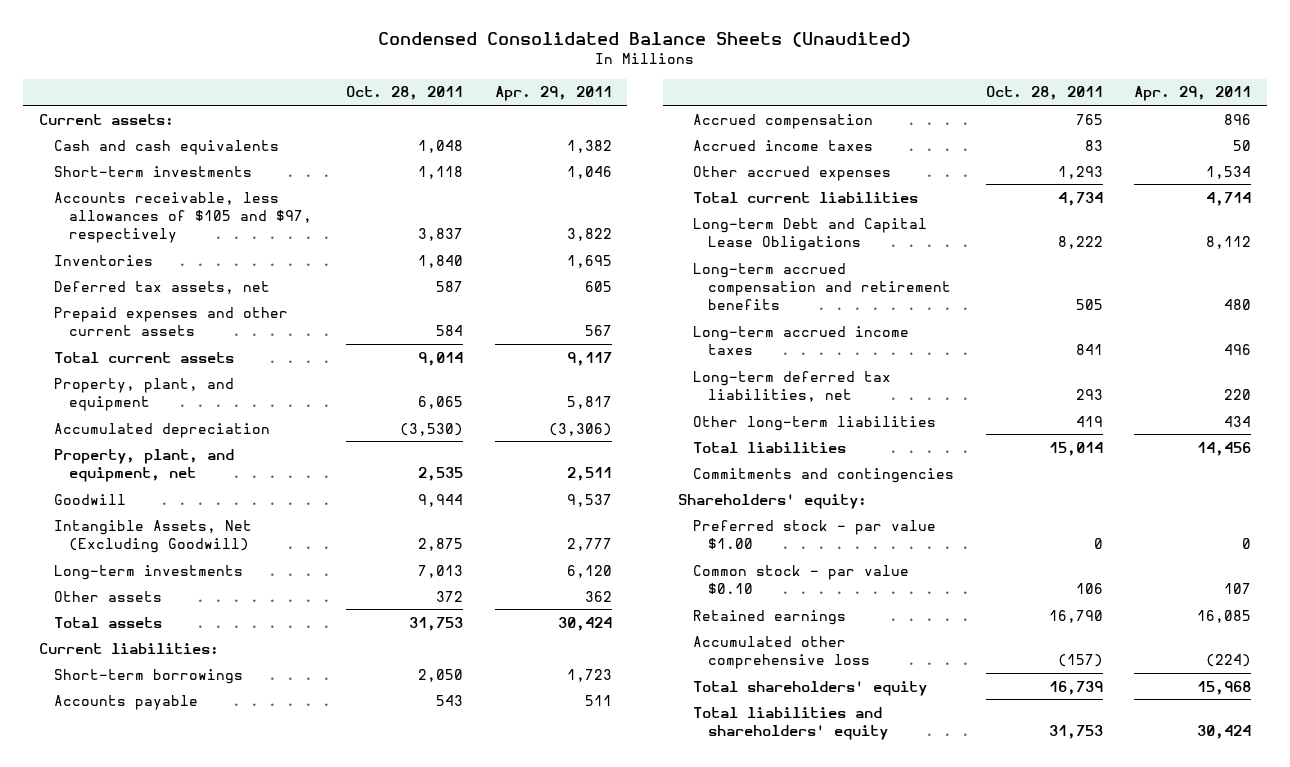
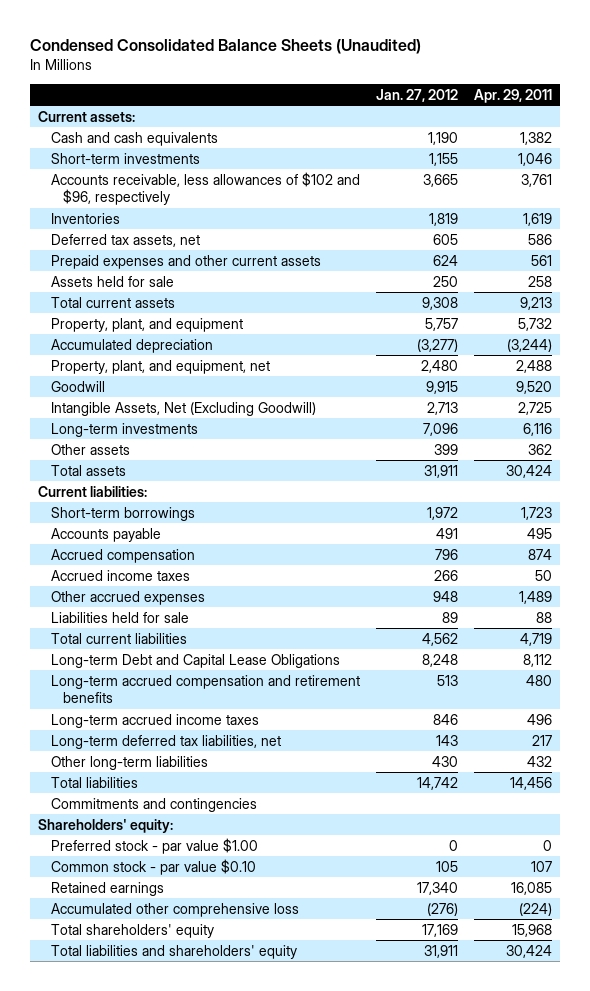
- | Oct. 28, 2011 | Apr. 29, 2011
+ | Jan. 27, 2012 | Apr. 29, 2011
- Accounts receivable, less allowances of $105 and $97, respectively | 3,837 | 3,822
- Inventories | 1,840 | 1,695
- Deferred tax assets, net | 587 | 605
- Prepaid expenses and other current assets | 584 | 567
- Total current assets | 9,014 | 9,117
- Property, plant, and equipment | 6,065 | 5,817
- Accumulated depreciation | (3,530) | (3,306)
- Property, plant, and equipment, net | 2,535 | 2,511
- Goodwill | 9,944 | 9,537
- Intangible Assets, Net (Excluding Goodwill) | 2,875 | 2,777
- Long-term investments | 7,013 | 6,120
+ Accounts receivable, less allowances of $102 and $96, respectively | 3,665 | 3,761
+ Inventories | 1,819 | 1,619
+ Deferred tax assets, net | 605 | 586
+ Prepaid expenses and other current assets | 624 | 561
+ Assets held for sale | 250 | 258
+ Total current assets | 9,308 | 9,213
+ Property, plant, and equipment | 5,757 | 5,732
+ Accumulated depreciation | (3,277) | (3,244)
+ Property, plant, and equipment, net | 2,480 | 2,488
+ Goodwill | 9,915 | 9,520
+ Intangible Assets, Net (Excluding Goodwill) | 2,713 | 2,725
+ Long-term investments | 7,096 | 6,116
- Accounts payable | 543 | 511
- Accrued compensation | 765 | 896
+ Accounts payable | 491 | 495
+ Accrued compensation | 796 | 874
- Other accrued expenses | 1,293 | 1,534
- Total current liabilities | 4,734 | 4,714
+ Other accrued expenses | 948 | 1,489
+ Liabilities held for sale | 89 | 88
+ Total current liabilities | 4,562 | 4,719
- Long-term deferred tax liabilities, net | 293 | 220
- Other long-term liabilities | 419 | 434
+ Long-term deferred tax liabilities, net | 143 | 217
+ Other long-term liabilities | 430 | 432

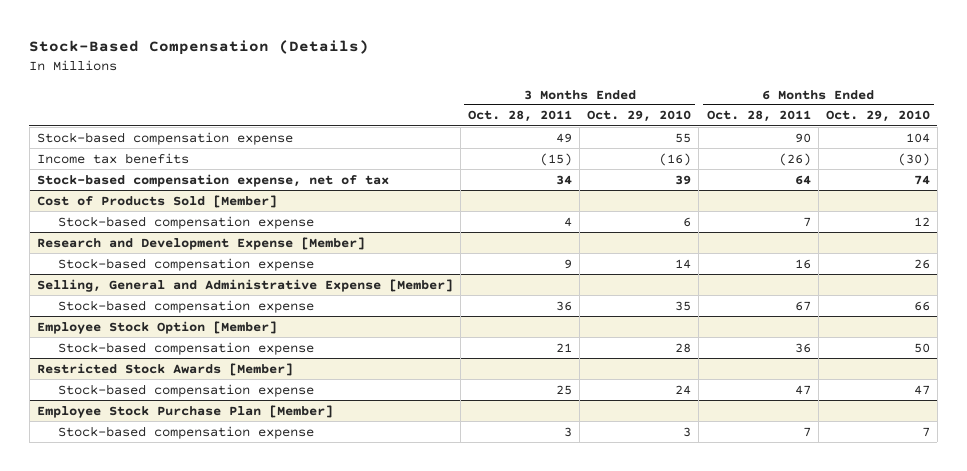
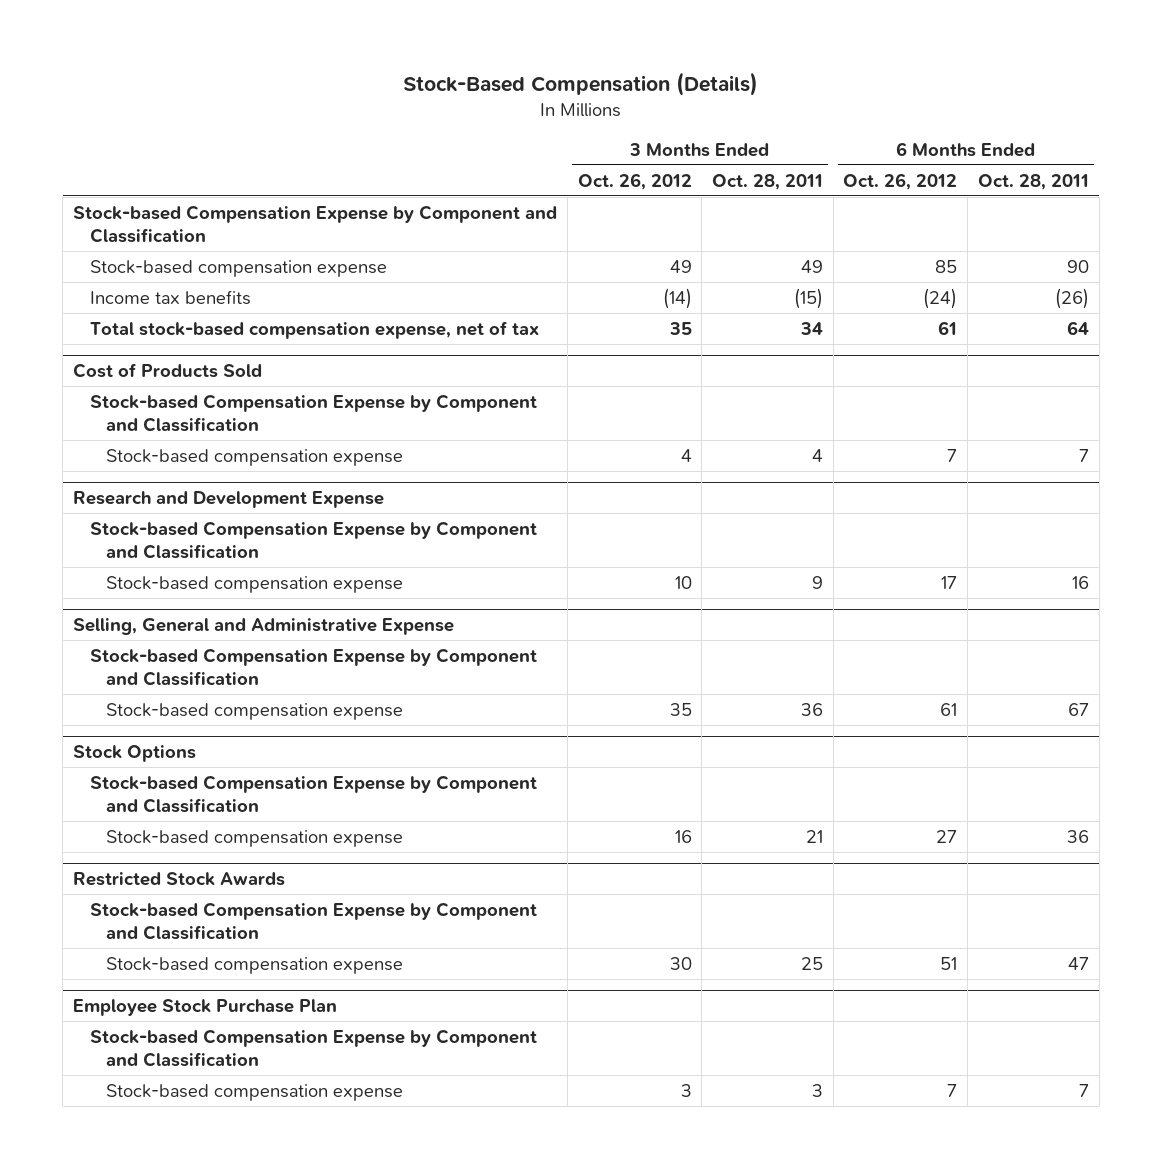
- | 3 Months Ended Oct. 28, 2011 | 3 Months Ended Oct. 29, 2010 | 6 Months Ended Oct. 28, 2011 | 6 Months Ended Oct. 29, 2010
+ | 3 Months Ended Oct. 26, 2012 | 3 Months Ended Oct. 28, 2011 | 6 Months Ended Oct. 26, 2012 | 6 Months Ended Oct. 28, 2011
+ Stock-based Compensation Expense by Component and Classification
- Stock-based compensation expense, net of tax | 34 | 39 | 64 | 74
- Cost of Products Sold [Member]
+ Total stock-based compensation expense, net of tax | 35 | 34 | 61 | 64
+ Cost of Products Sold
+ Stock-based Compensation Expense by Component and Classification
- Research and Development Expense [Member]
+ Research and Development Expense
+ Stock-based Compensation Expense by Component and Classification
- Selling, General and Administrative Expense [Member]
+ Selling, General and Administrative Expense
+ Stock-based Compensation Expense by Component and Classification
- Employee Stock Option [Member]
+ Stock Options
+ Stock-based Compensation Expense by Component and Classification
- Restricted Stock Awards [Member]
+ Restricted Stock Awards
+ Stock-based Compensation Expense by Component and Classification
- Employee Stock Purchase Plan [Member]
+ Employee Stock Purchase Plan
+ Stock-based Compensation Expense by Component and Classification

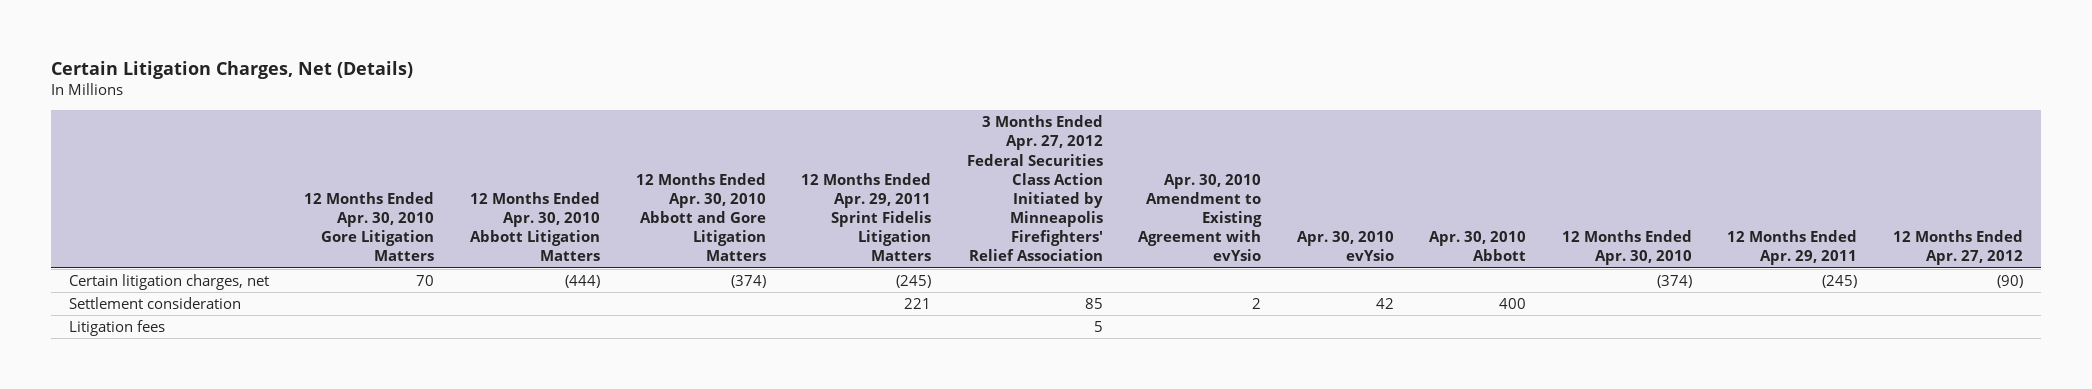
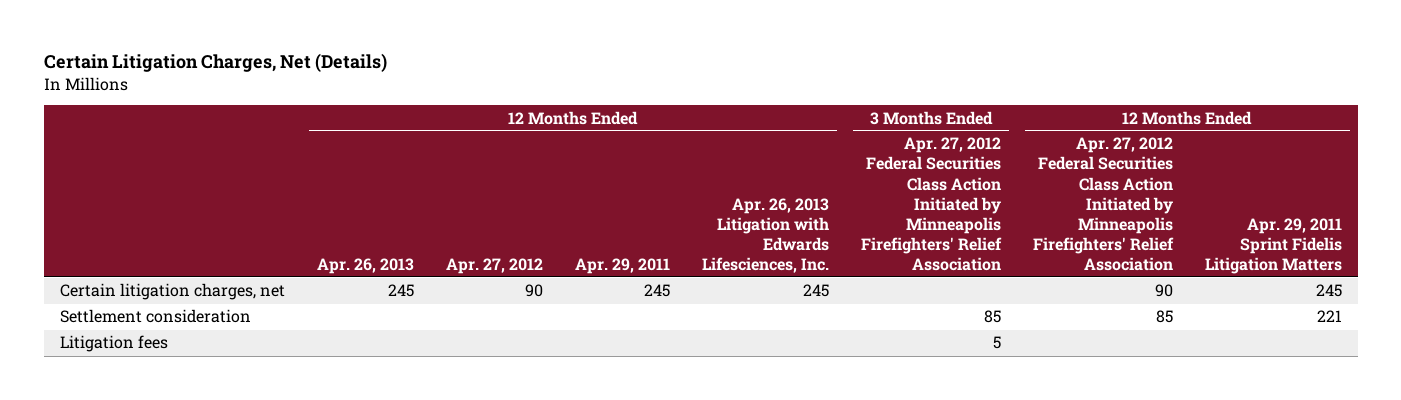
- | 12 Months Ended Apr. 30, 2010 Gore Litigation Matters | 12 Months Ended Apr. 30, 2010 Abbott Litigation Matters | 12 Months Ended Apr. 30, 2010 Abbott and Gore Litigation Matters | 12 Months Ended Apr. 29, 2011 Sprint Fidelis Litigation Matters | 3 Months Ended Apr. 27, 2012 Federal Securities Class Action Initiated by Minneapolis Firefighters' Relief Association | Apr. 30, 2010 Amendment to Existing Agreement with evYsio | Apr. 30, 2010 evYsio | Apr. 30, 2010 Abbott | 12 Months Ended Apr. 30, 2010 | 12 Months Ended Apr. 29, 2011 | 12 Months Ended Apr. 27, 2012
+ | 12 Months Ended Apr. 26, 2013 | 12 Months Ended Apr. 27, 2012 | 12 Months Ended Apr. 29, 2011 | 12 Months Ended Apr. 26, 2013 Litigation with Edwards Lifesciences, Inc. | 3 Months Ended Apr. 27, 2012 Federal Securities Class Action Initiated by Minneapolis Firefighters' Relief Association | 12 Months Ended Apr. 27, 2012 Federal Securities Class Action Initiated by Minneapolis Firefighters' Relief Association | 12 Months Ended Apr. 29, 2011 Sprint Fidelis Litigation Matters
- Certain litigation charges, net | 70 | (444) | (374) | (245) | | | | | (374) | (245) | (90)
+ Certain litigation charges, net | 245 | 90 | 245 | 245 | | 90 | 245

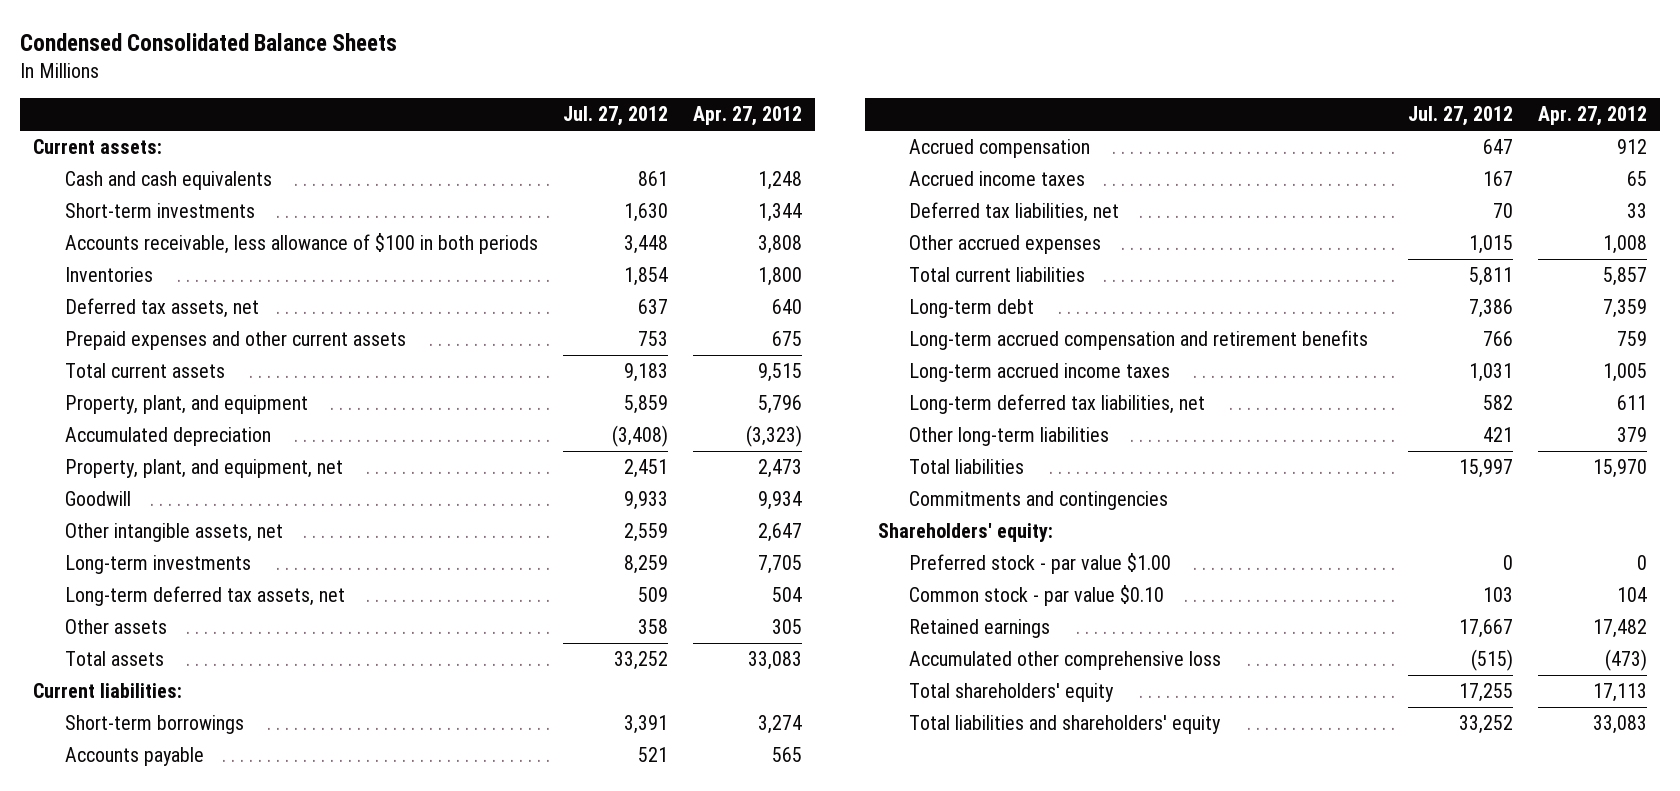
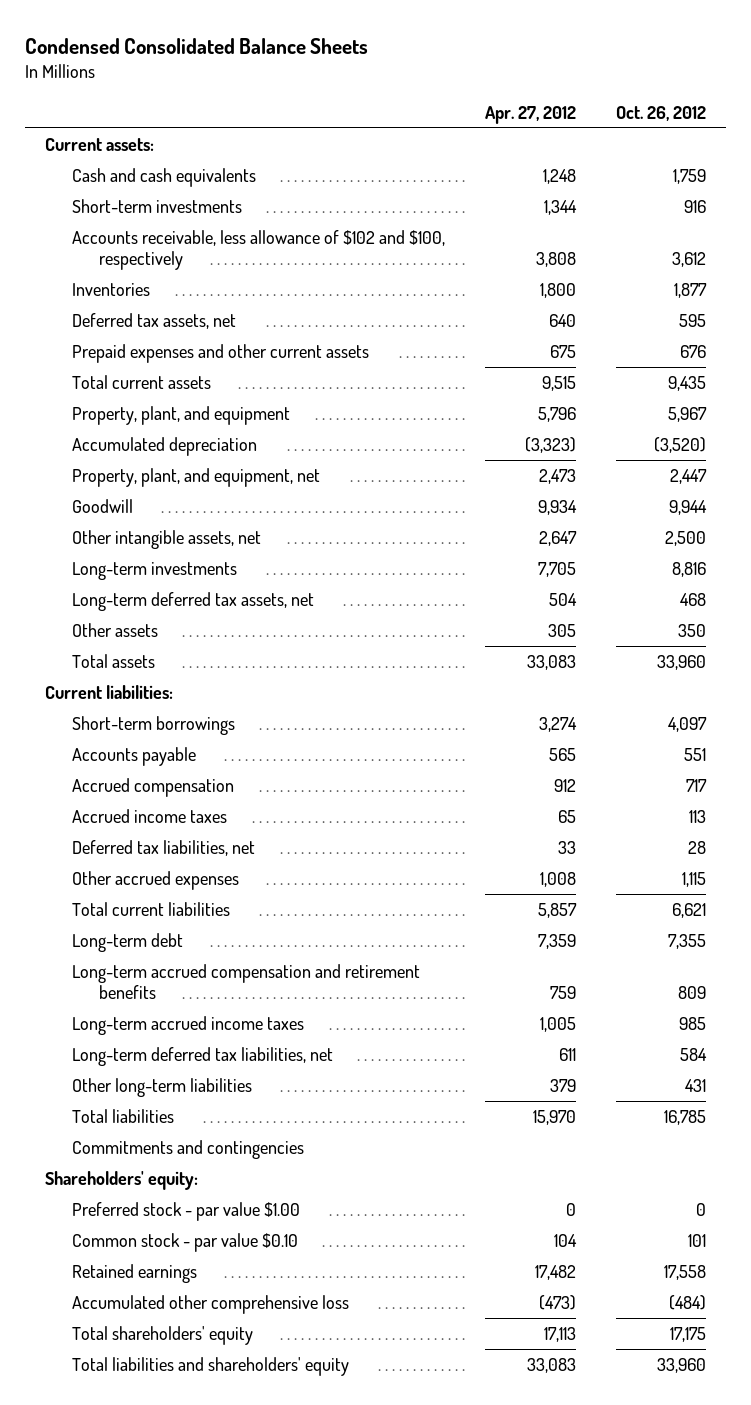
- | Jul. 27, 2012 | Apr. 27, 2012
+ | Apr. 27, 2012 | Oct. 26, 2012
- Accounts receivable, less allowance of $100 in both periods | 3,448 | 3,808
+ Accounts receivable, less allowance of $102 and $100, respectively | 3,808 | 3,612

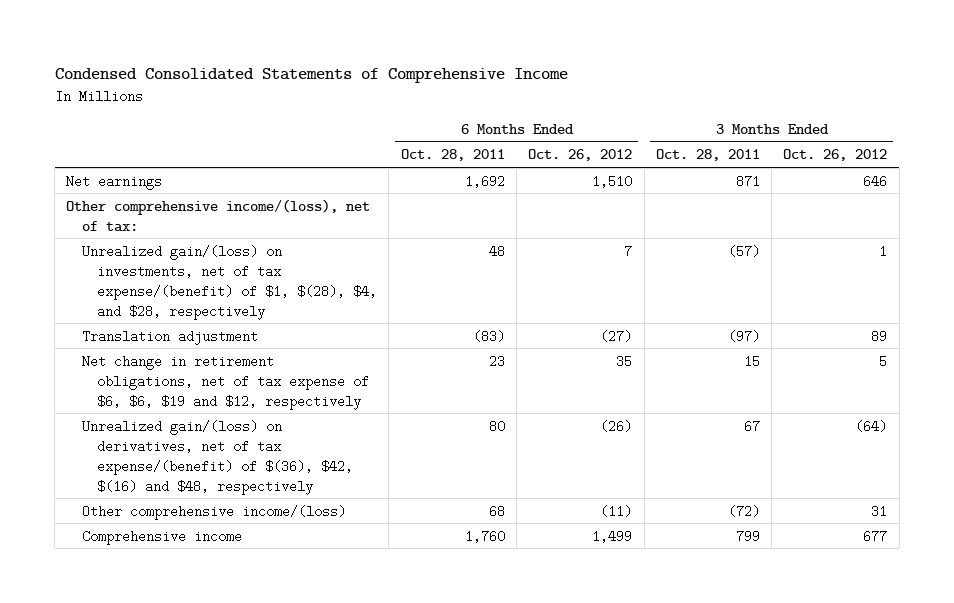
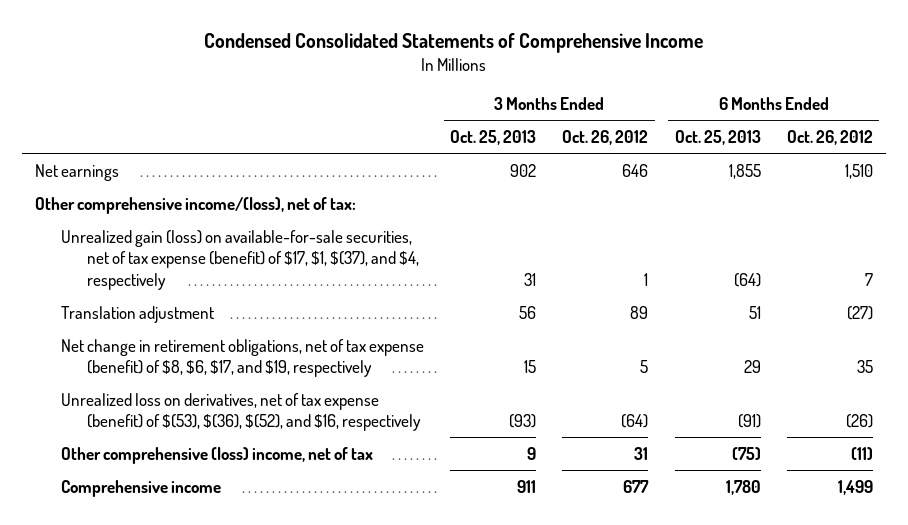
- | 6 Months Ended Oct. 28, 2011 | 6 Months Ended Oct. 26, 2012 | 3 Months Ended Oct. 28, 2011 | 3 Months Ended Oct. 26, 2012
+ | 3 Months Ended Oct. 25, 2013 | 3 Months Ended Oct. 26, 2012 | 6 Months Ended Oct. 25, 2013 | 6 Months Ended Oct. 26, 2012
- Unrealized gain/(loss) on investments, net of tax expense/(benefit) of $1, $(28), $4, and $28, respectively | 48 | 7 | (57) | 1
+ Unrealized gain (loss) on available-for-sale securities, net of tax expense (benefit) of $17, $1, $(37), and $4, respectively | 31 | 1 | (64) | 7
- Net change in retirement obligations, net of tax expense of $6, $6, $19 and $12, respectively | 23 | 35 | 15 | 5
- Unrealized gain/(loss) on derivatives, net of tax expense/(benefit) of $(36), $42, $(16) and $48, respectively | 80 | (26) | 67 | (64)
- Other comprehensive income/(loss) | 68 | (11) | (72) | 31
+ Net change in retirement obligations, net of tax expense (benefit) of $8, $6, $17, and $19, respectively | 15 | 5 | 29 | 35
+ Unrealized loss on derivatives, net of tax expense (benefit) of $(53), $(36), $(52), and $16, respectively | (93) | (64) | (91) | (26)
+ Other comprehensive (loss) income, net of tax | 9 | 31 | (75) | (11)

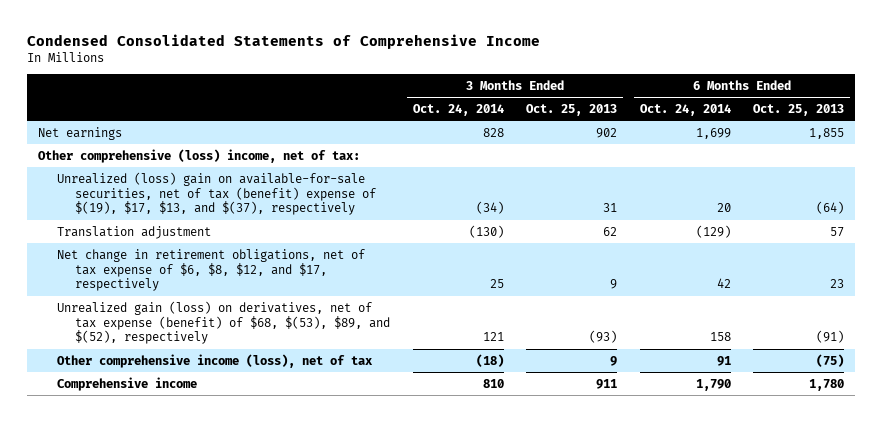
- | 3 Months Ended Oct. 25, 2013 | 3 Months Ended Oct. 26, 2012 | 6 Months Ended Oct. 25, 2013 | 6 Months Ended Oct. 26, 2012
+ | 3 Months Ended Oct. 24, 2014 | 3 Months Ended Oct. 25, 2013 | 6 Months Ended Oct. 24, 2014 | 6 Months Ended Oct. 25, 2013
- Other comprehensive income/(loss), net of tax:
- Unrealized gain (loss) on available-for-sale securities, net of tax expense (benefit) of $17, $1, $(37), and $4, respectively | 31 | 1 | (64) | 7
- Translation adjustment | 56 | 89 | 51 | (27)
- Net change in retirement obligations, net of tax expense (benefit) of $8, $6, $17, and $19, respectively | 15 | 5 | 29 | 35
- Unrealized loss on derivatives, net of tax expense (benefit) of $(53), $(36), $(52), and $16, respectively | (93) | (64) | (91) | (26)
- Other comprehensive (loss) income, net of tax | 9 | 31 | (75) | (11)
+ Other comprehensive (loss) income, net of tax:
+ Unrealized (loss) gain on available-for-sale securities, net of tax (benefit) expense of $(19), $17, $13, and $(37), respectively | (34) | 31 | 20 | (64)
+ Translation adjustment | (130) | 62 | (129) | 57
+ Net change in retirement obligations, net of tax expense of $6, $8, $12, and $17, respectively | 25 | 9 | 42 | 23
+ Unrealized gain (loss) on derivatives, net of tax expense (benefit) of $68, $(53), $89, and $(52), respectively | 121 | (93) | 158 | (91)
+ Other comprehensive income (loss), net of tax | (18) | 9 | 91 | (75)

